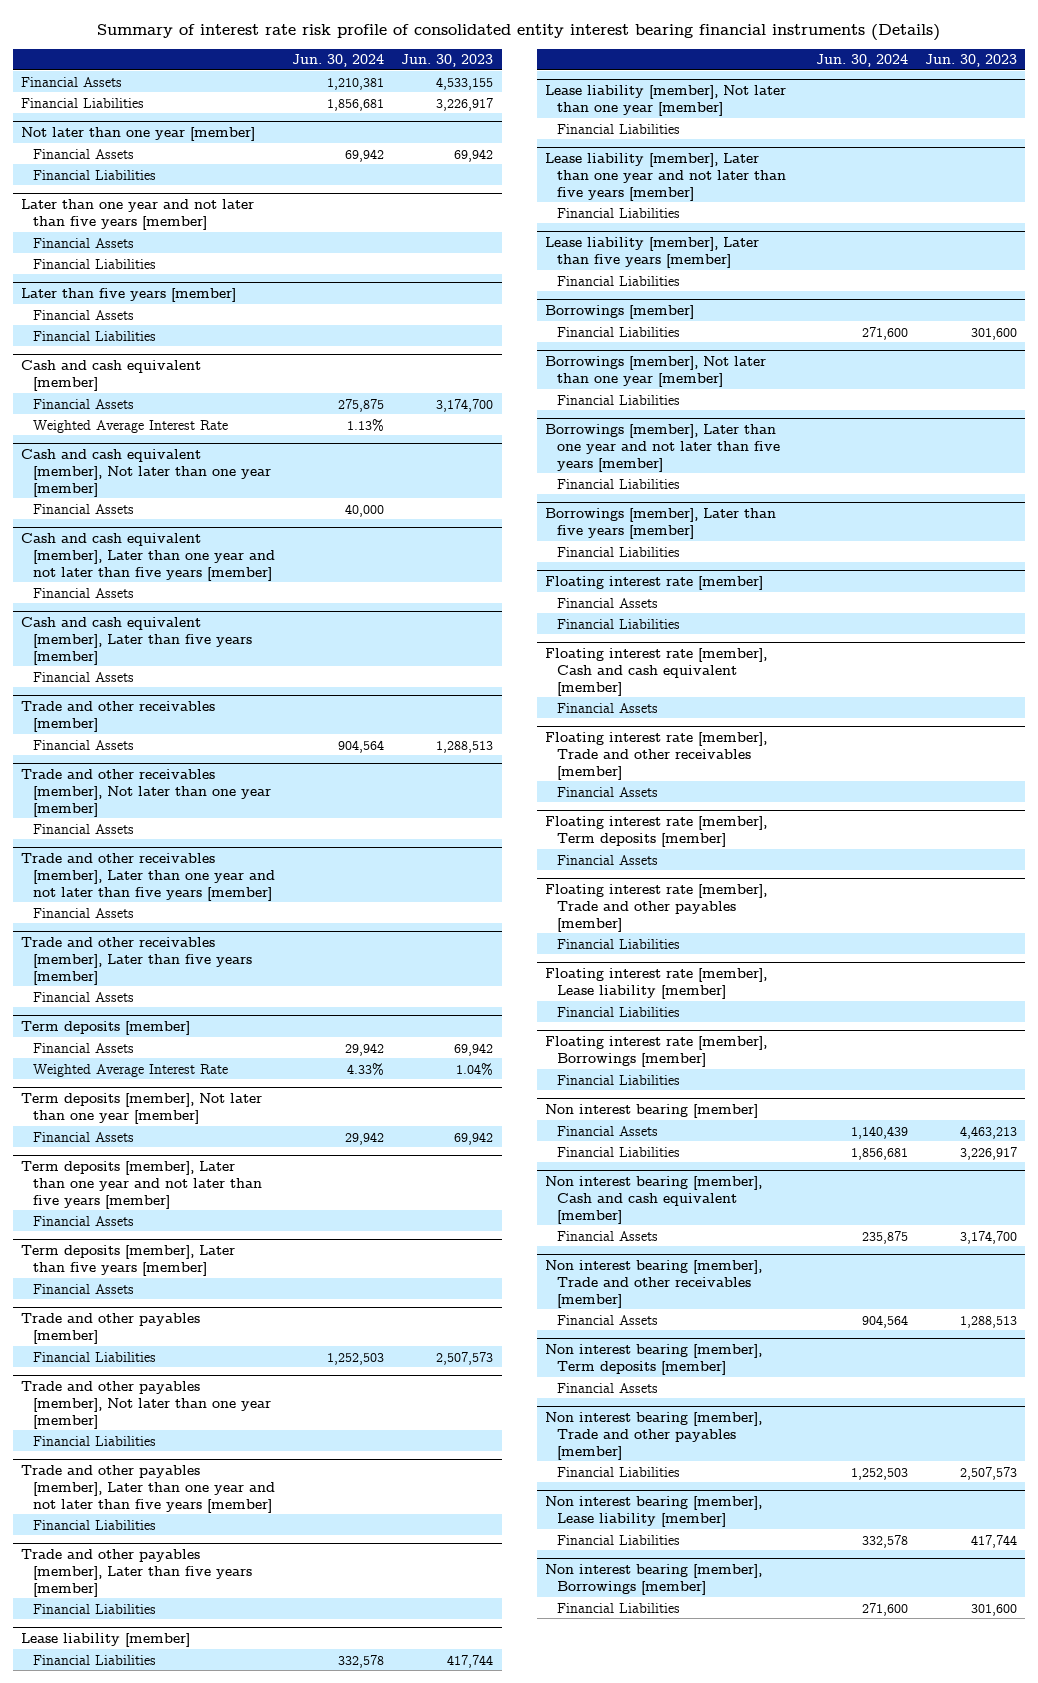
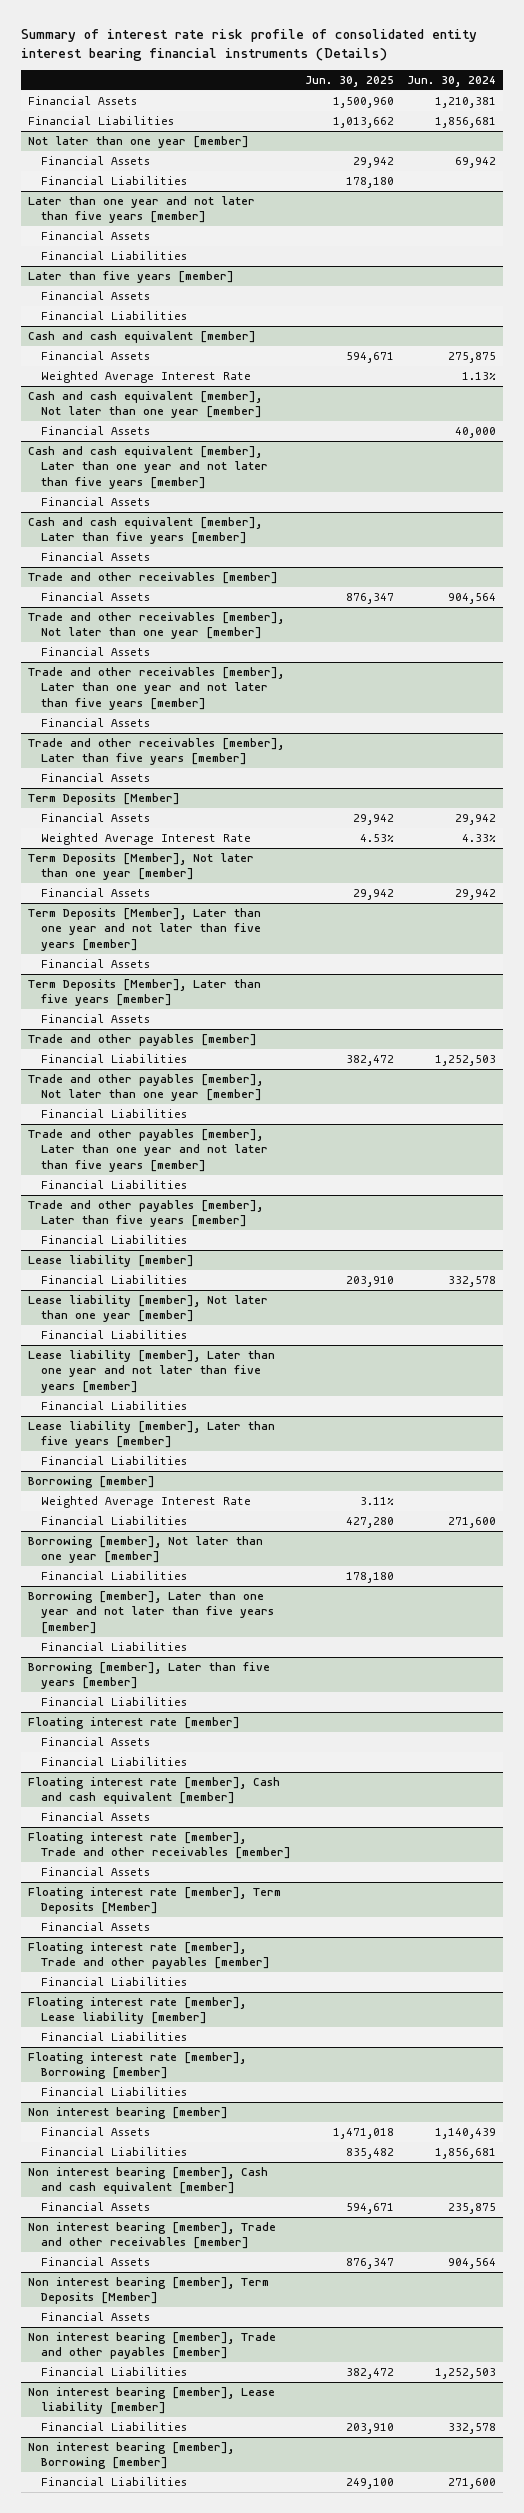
- | Jun. 30, 2024 | Jun. 30, 2023
+ | Jun. 30, 2025 | Jun. 30, 2024
- Term deposits [member]
+ Term Deposits [Member]
- Term deposits [member], Not later than one year [member]
+ Term Deposits [Member], Not later than one year [member]
- Term deposits [member], Later than one year and not later than five years [member]
+ Term Deposits [Member], Later than one year and not later than five years [member]
- Term deposits [member], Later than five years [member]
+ Term Deposits [Member], Later than five years [member]
- Borrowings [member]
+ Borrowing [member]
+ Weighted Average Interest Rate | 3.11% |
- Borrowings [member], Not later than one year [member]
+ Borrowing [member], Not later than one year [member]
- Borrowings [member], Later than one year and not later than five years [member]
+ Borrowing [member], Later than one year and not later than five years [member]
- Borrowings [member], Later than five years [member]
+ Borrowing [member], Later than five years [member]
- Floating interest rate [member], Term deposits [member]
+ Floating interest rate [member], Term Deposits [Member]
- Floating interest rate [member], Borrowings [member]
+ Floating interest rate [member], Borrowing [member]
- Non interest bearing [member], Term deposits [member]
+ Non interest bearing [member], Term Deposits [Member]
- Non interest bearing [member], Borrowings [member]
+ Non interest bearing [member], Borrowing [member]

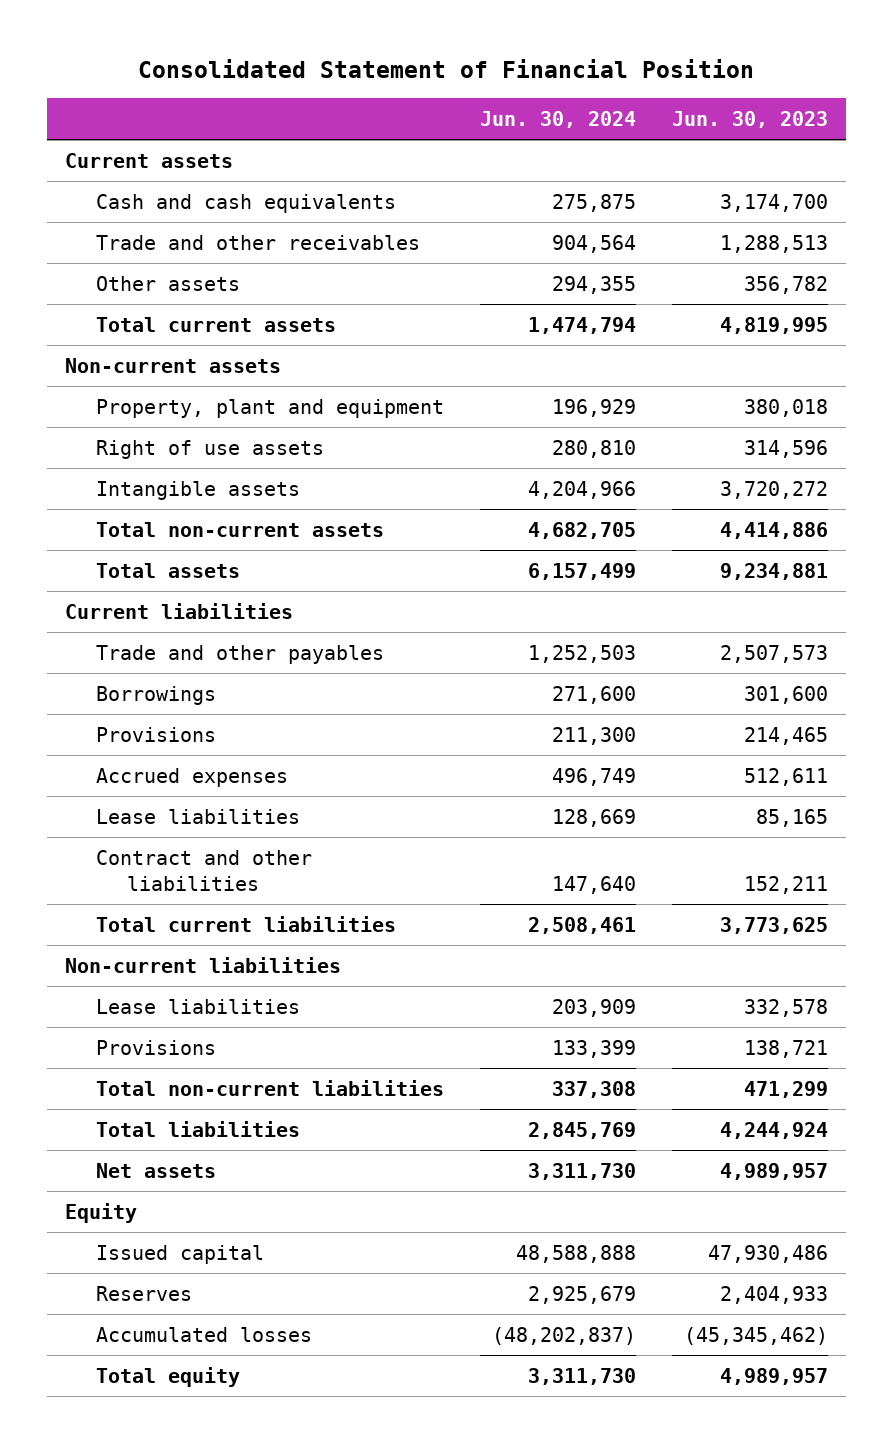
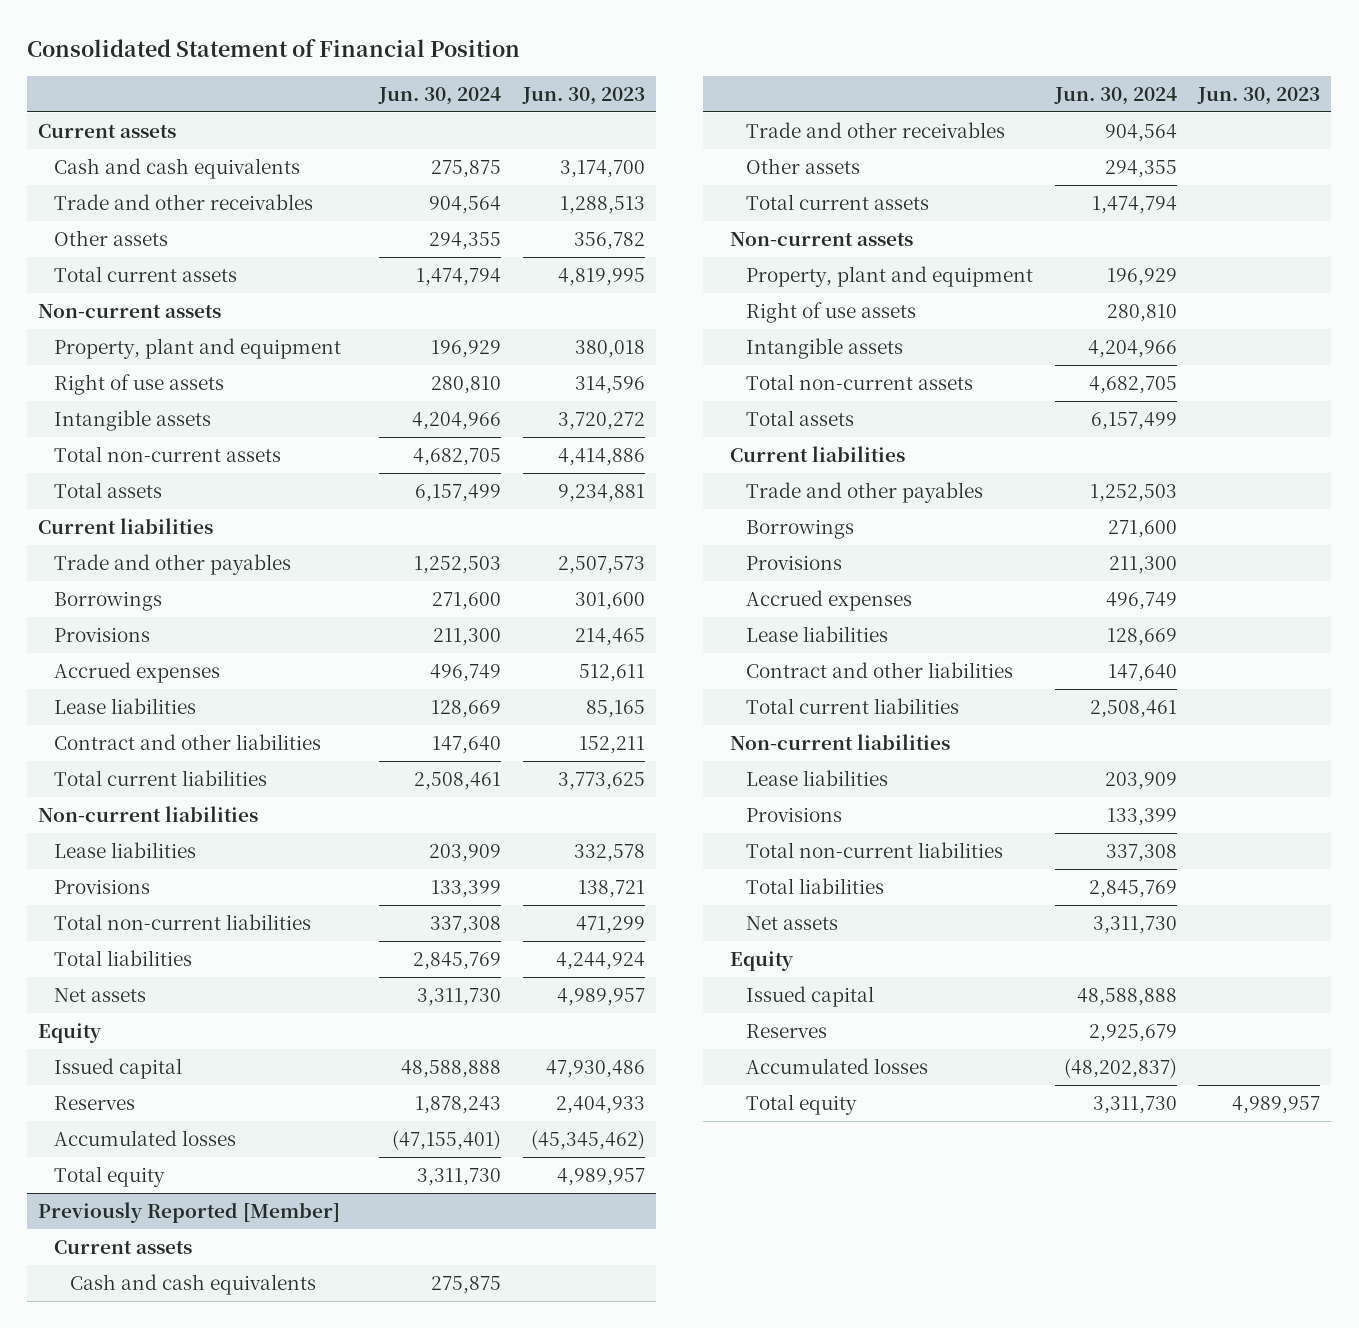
- Reserves | 2,925,679 | 2,404,933
- Accumulated losses | (48,202,837) | (45,345,462)
+ Reserves | 1,878,243 | 2,404,933
+ Accumulated losses | (47,155,401) | (45,345,462)
+ Previously Reported [Member]
+ Current assets
+ Cash and cash equivalents | 275,875 |
+ Trade and other receivables | 904,564 |
+ Other assets | 294,355 |
+ Total current assets | 1,474,794 |
+ Non-current assets
+ Property, plant and equipment | 196,929 |
+ Right of use assets | 280,810 |
+ Intangible assets | 4,204,966 |
+ Total non-current assets | 4,682,705 |
+ Total assets | 6,157,499 |
+ Current liabilities
+ Trade and other payables | 1,252,503 |
+ Borrowings | 271,600 |
+ Provisions | 211,300 |
+ Accrued expenses | 496,749 |
+ Lease liabilities | 128,669 |
+ Contract and other liabilities | 147,640 |
+ Total current liabilities | 2,508,461 |
+ Non-current liabilities
+ Lease liabilities | 203,909 |
+ Provisions | 133,399 |
+ Total non-current liabilities | 337,308 |
+ Total liabilities | 2,845,769 |
+ Net assets | 3,311,730 |
+ Equity
+ Issued capital | 48,588,888 |
+ Reserves | 2,925,679 |
+ Accumulated losses | (48,202,837) |
+ Total equity | 3,311,730 | 4,989,957

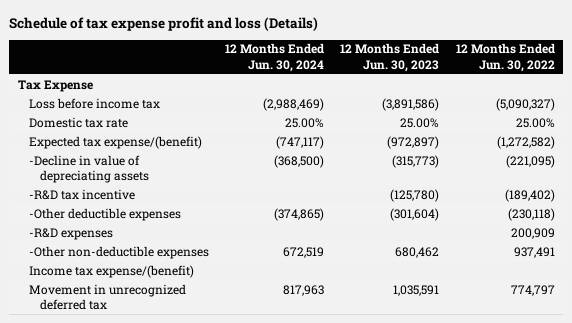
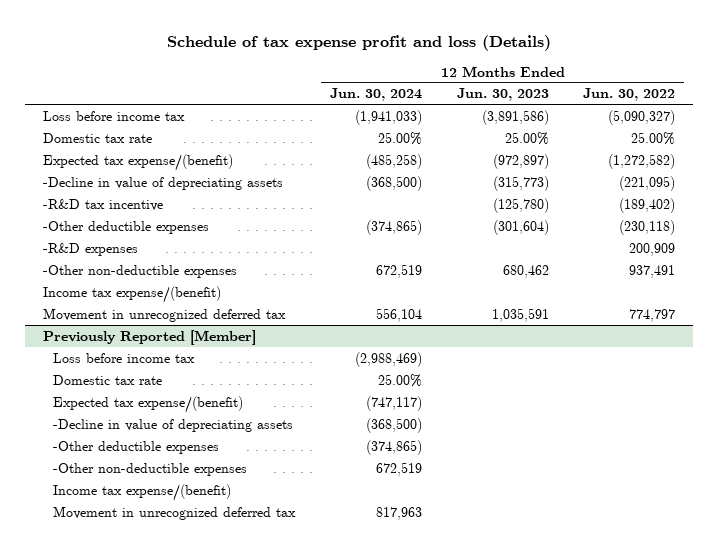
- Tax Expense
- Loss before income tax | (2,988,469) | (3,891,586) | (5,090,327)
+ Loss before income tax | (1,941,033) | (3,891,586) | (5,090,327)
- Expected tax expense/(benefit) | (747,117) | (972,897) | (1,272,582)
+ Expected tax expense/(benefit) | (485,258) | (972,897) | (1,272,582)
- Movement in unrecognized deferred tax | 817,963 | 1,035,591 | 774,797
+ Movement in unrecognized deferred tax | 556,104 | 1,035,591 | 774,797
+ Previously Reported [Member]
+ Loss before income tax | (2,988,469) | |
+ Domestic tax rate | 25.00% | |
+ Expected tax expense/(benefit) | (747,117) | |
+ -Decline in value of depreciating assets | (368,500) | |
+ -Other deductible expenses | (374,865) | |
+ -Other non-deductible expenses | 672,519 | |
+ Income tax expense/(benefit)
+ Movement in unrecognized deferred tax | 817,963 | |

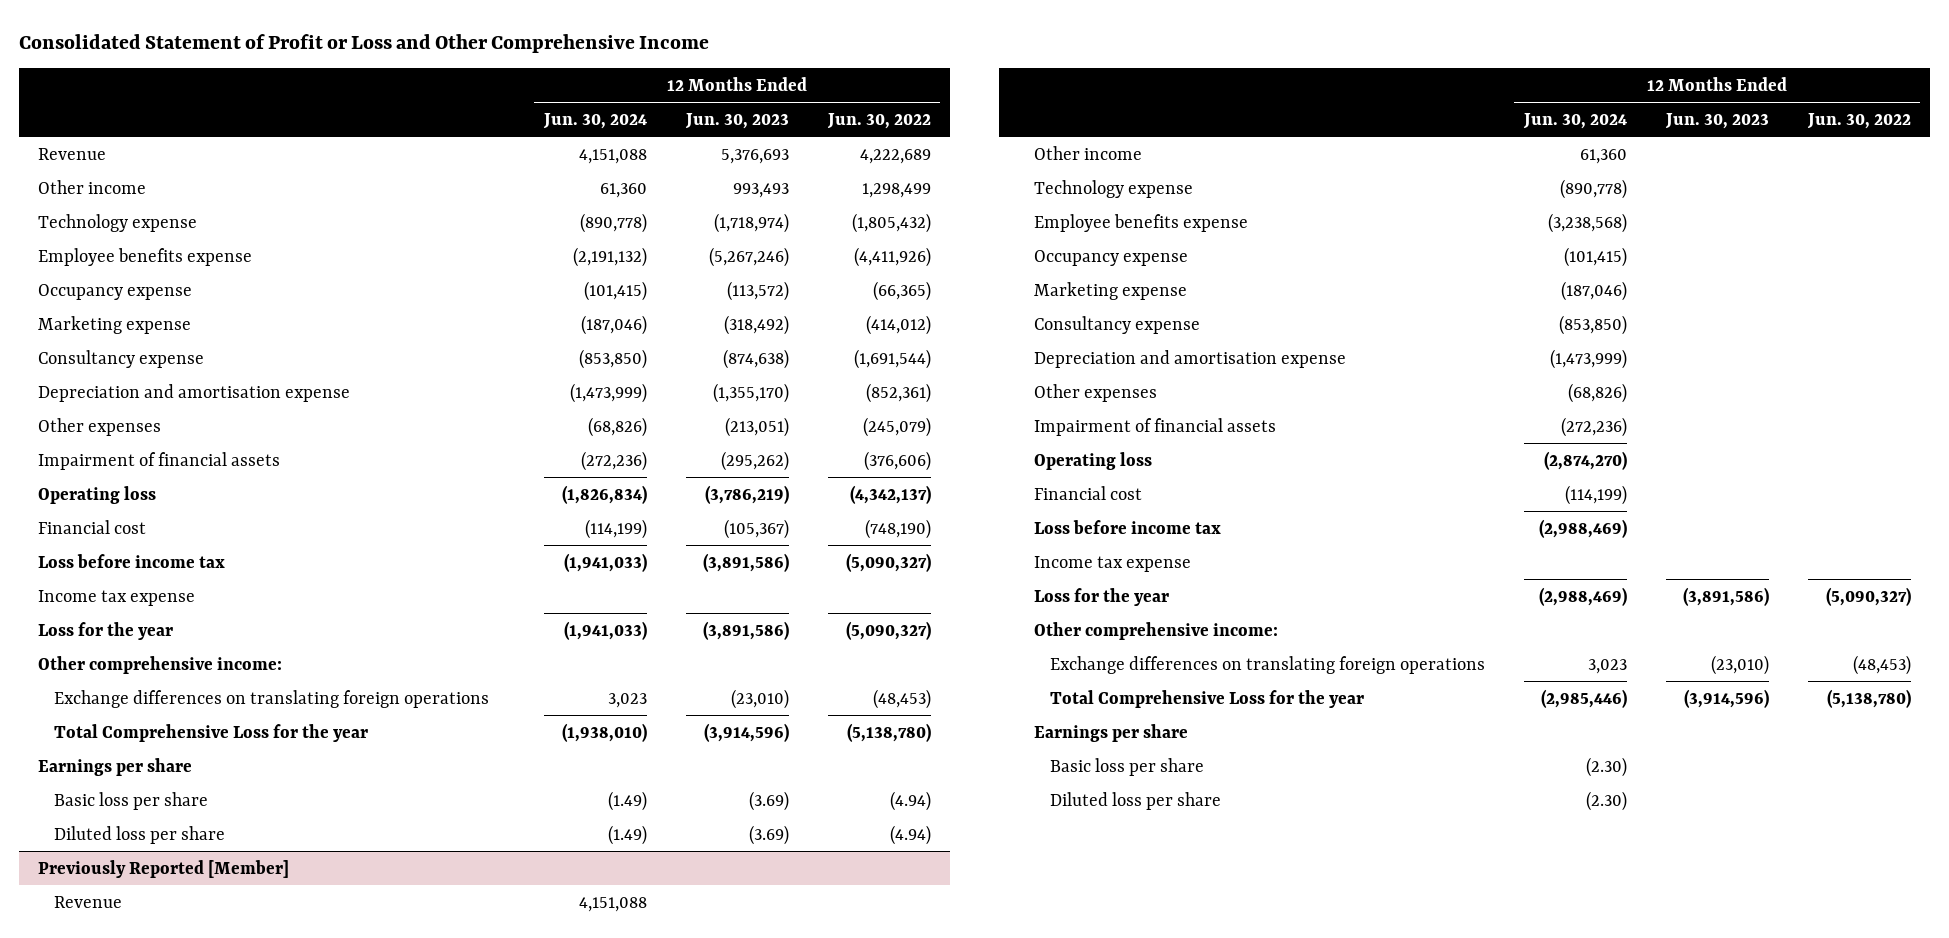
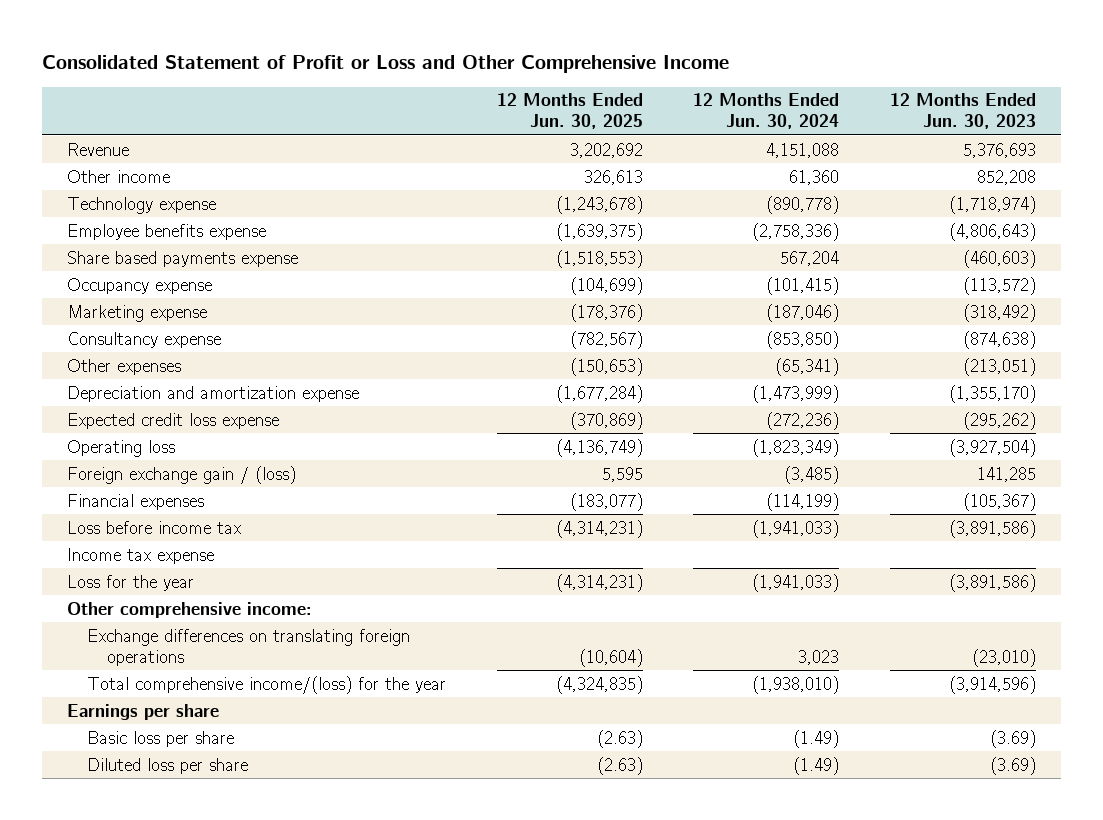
- | 12 Months Ended Jun. 30, 2024 | 12 Months Ended Jun. 30, 2023 | 12 Months Ended Jun. 30, 2022
+ | 12 Months Ended Jun. 30, 2025 | 12 Months Ended Jun. 30, 2024 | 12 Months Ended Jun. 30, 2023
- Other income | 61,360 | 993,493 | 1,298,499
+ Other income | 326,613 | 61,360 | 852,208
- Employee benefits expense | (2,191,132) | (5,267,246) | (4,411,926)
+ Employee benefits expense | (1,639,375) | (2,758,336) | (4,806,643)
+ Share based payments expense | (1,518,553) | 567,204 | (460,603)
- Depreciation and amortisation expense | (1,473,999) | (1,355,170) | (852,361)
- Other expenses | (68,826) | (213,051) | (245,079)
- Impairment of financial assets | (272,236) | (295,262) | (376,606)
- Operating loss | (1,826,834) | (3,786,219) | (4,342,137)
- Financial cost | (114,199) | (105,367) | (748,190)
+ Other expenses | (150,653) | (65,341) | (213,051)
+ Depreciation and amortization expense | (1,677,284) | (1,473,999) | (1,355,170)
+ Expected credit loss expense | (370,869) | (272,236) | (295,262)
+ Operating loss | (4,136,749) | (1,823,349) | (3,927,504)
+ Foreign exchange gain / (loss) | 5,595 | (3,485) | 141,285
+ Financial expenses | (183,077) | (114,199) | (105,367)
- Total Comprehensive Loss for the year | (1,938,010) | (3,914,596) | (5,138,780)
+ Total comprehensive income/(loss) for the year | (4,324,835) | (1,938,010) | (3,914,596)
- Previously Reported [Member]
- Revenue | 4,151,088 | |
- Other income | 61,360 | |
- Technology expense | (890,778) | |
- Employee benefits expense | (3,238,568) | |
- Occupancy expense | (101,415) | |
- Marketing expense | (187,046) | |
- Consultancy expense | (853,850) | |
- Depreciation and amortisation expense | (1,473,999) | |
- Other expenses | (68,826) | |
- Impairment of financial assets | (272,236) | |
- Operating loss | (2,874,270) | |
- Financial cost | (114,199) | |
- Loss before income tax | (2,988,469) | |
- Income tax expense
- Loss for the year | (2,988,469) | (3,891,586) | (5,090,327)
- Other comprehensive income:
- Exchange differences on translating foreign operations | 3,023 | (23,010) | (48,453)
- Total Comprehensive Loss for the year | (2,985,446) | (3,914,596) | (5,138,780)
- Earnings per share
- Basic loss per share | (2.30) | |
- Diluted loss per share | (2.30) | |

